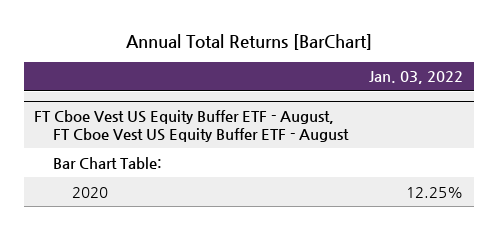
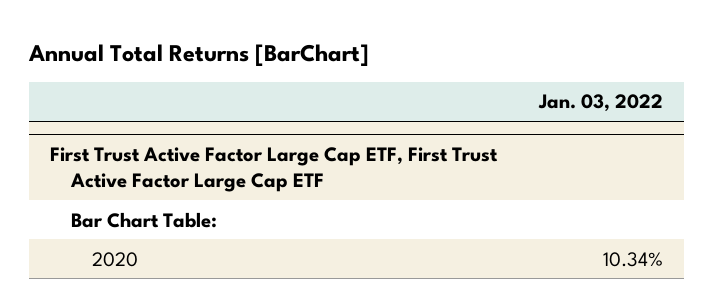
- FT Cboe Vest US Equity Buffer ETF - August, FT Cboe Vest US Equity Buffer ETF - August
+ First Trust Active Factor Large Cap ETF, First Trust Active Factor Large Cap ETF
- 2020 | 12.25%
+ 2020 | 10.34%

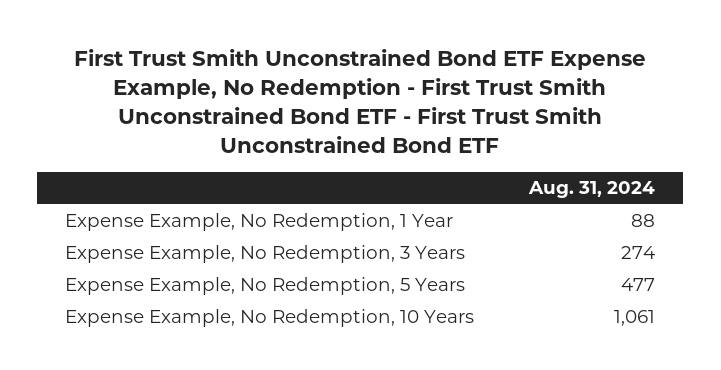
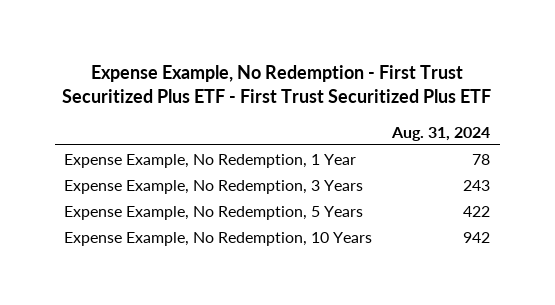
- First Trust Smith Unconstrained Bond ETF Expense Example, No Redemption - First Trust Smith Unconstrained Bond ETF - First Trust Smith Unconstrained Bond ETF
+ Expense Example, No Redemption - First Trust Securitized Plus ETF - First Trust Securitized Plus ETF
- Expense Example, No Redemption, 1 Year | 88
- Expense Example, No Redemption, 3 Years | 274
- Expense Example, No Redemption, 5 Years | 477
- Expense Example, No Redemption, 10 Years | 1,061
+ Expense Example, No Redemption, 1 Year | 78
+ Expense Example, No Redemption, 3 Years | 243
+ Expense Example, No Redemption, 5 Years | 422
+ Expense Example, No Redemption, 10 Years | 942

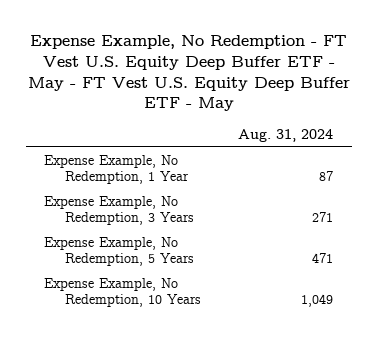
- Expense Example, No Redemption - First Trust Securitized Plus ETF - First Trust Securitized Plus ETF
+ Expense Example, No Redemption - FT Vest U.S. Equity Deep Buffer ETF - May - FT Vest U.S. Equity Deep Buffer ETF - May
- Expense Example, No Redemption, 1 Year | 78
- Expense Example, No Redemption, 3 Years | 243
- Expense Example, No Redemption, 5 Years | 422
- Expense Example, No Redemption, 10 Years | 942
+ Expense Example, No Redemption, 1 Year | 87
+ Expense Example, No Redemption, 3 Years | 271
+ Expense Example, No Redemption, 5 Years | 471
+ Expense Example, No Redemption, 10 Years | 1,049

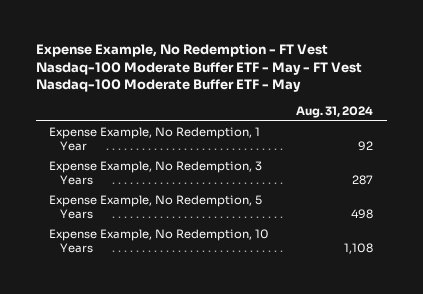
- Expense Example, No Redemption - FT Vest U.S. Equity Deep Buffer ETF - May - FT Vest U.S. Equity Deep Buffer ETF - May
+ Expense Example, No Redemption - FT Vest Nasdaq-100 Moderate Buffer ETF - May - FT Vest Nasdaq-100 Moderate Buffer ETF - May
- Expense Example, No Redemption, 1 Year | 87
- Expense Example, No Redemption, 3 Years | 271
- Expense Example, No Redemption, 5 Years | 471
- Expense Example, No Redemption, 10 Years | 1,049
+ Expense Example, No Redemption, 1 Year | 92
+ Expense Example, No Redemption, 3 Years | 287
+ Expense Example, No Redemption, 5 Years | 498
+ Expense Example, No Redemption, 10 Years | 1,108

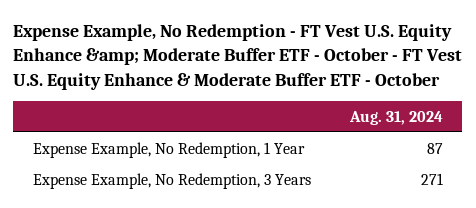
- Expense Example, No Redemption - FT Vest Nasdaq-100 Moderate Buffer ETF - May - FT Vest Nasdaq-100 Moderate Buffer ETF - May
+ Expense Example, No Redemption - FT Vest U.S. Equity Enhance &amp; Moderate Buffer ETF - October - FT Vest U.S. Equity Enhance & Moderate Buffer ETF - October
- Expense Example, No Redemption, 1 Year | 92
- Expense Example, No Redemption, 3 Years | 287
- Expense Example, No Redemption, 5 Years | 498
- Expense Example, No Redemption, 10 Years | 1,108
+ Expense Example, No Redemption, 1 Year | 87
+ Expense Example, No Redemption, 3 Years | 271

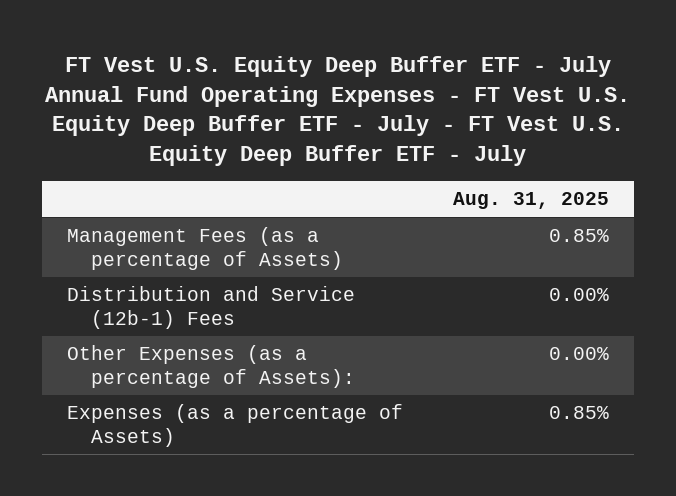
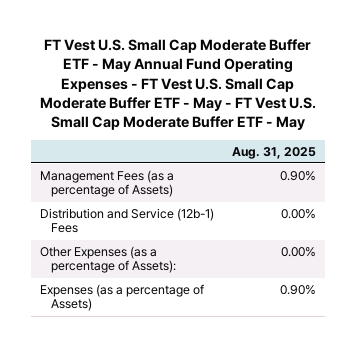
- FT Vest U.S. Equity Deep Buffer ETF - July Annual Fund Operating Expenses - FT Vest U.S. Equity Deep Buffer ETF - July - FT Vest U.S. Equity Deep Buffer ETF - July
+ FT Vest U.S. Small Cap Moderate Buffer ETF - May Annual Fund Operating Expenses - FT Vest U.S. Small Cap Moderate Buffer ETF - May - FT Vest U.S. Small Cap Moderate Buffer ETF - May
- Management Fees (as a percentage of Assets) | 0.85%
+ Management Fees (as a percentage of Assets) | 0.90%
- Expenses (as a percentage of Assets) | 0.85%
+ Expenses (as a percentage of Assets) | 0.90%

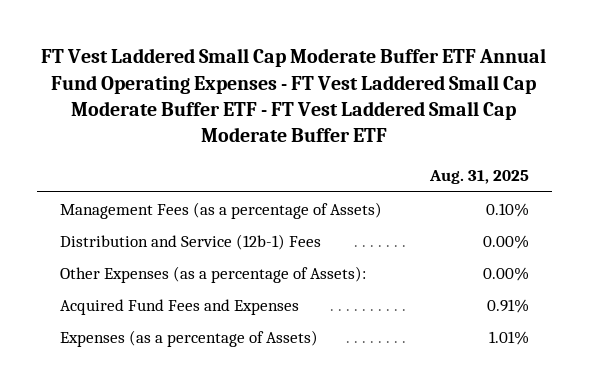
- FT Vest U.S. Small Cap Moderate Buffer ETF - May Annual Fund Operating Expenses - FT Vest U.S. Small Cap Moderate Buffer ETF - May - FT Vest U.S. Small Cap Moderate Buffer ETF - May
+ FT Vest Laddered Small Cap Moderate Buffer ETF Annual Fund Operating Expenses - FT Vest Laddered Small Cap Moderate Buffer ETF - FT Vest Laddered Small Cap Moderate Buffer ETF
- Management Fees (as a percentage of Assets) | 0.90%
+ Management Fees (as a percentage of Assets) | 0.10%
- Expenses (as a percentage of Assets) | 0.90%
+ Acquired Fund Fees and Expenses | 0.91%
+ Expenses (as a percentage of Assets) | 1.01%

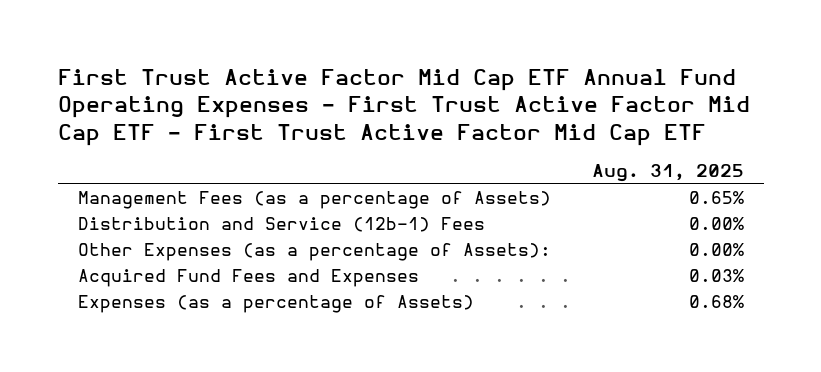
- FT Vest Laddered Small Cap Moderate Buffer ETF Annual Fund Operating Expenses - FT Vest Laddered Small Cap Moderate Buffer ETF - FT Vest Laddered Small Cap Moderate Buffer ETF
+ First Trust Active Factor Mid Cap ETF Annual Fund Operating Expenses - First Trust Active Factor Mid Cap ETF - First Trust Active Factor Mid Cap ETF
- Management Fees (as a percentage of Assets) | 0.10%
+ Management Fees (as a percentage of Assets) | 0.65%
- Acquired Fund Fees and Expenses | 0.91%
- Expenses (as a percentage of Assets) | 1.01%
+ Acquired Fund Fees and Expenses | 0.03%
+ Expenses (as a percentage of Assets) | 0.68%

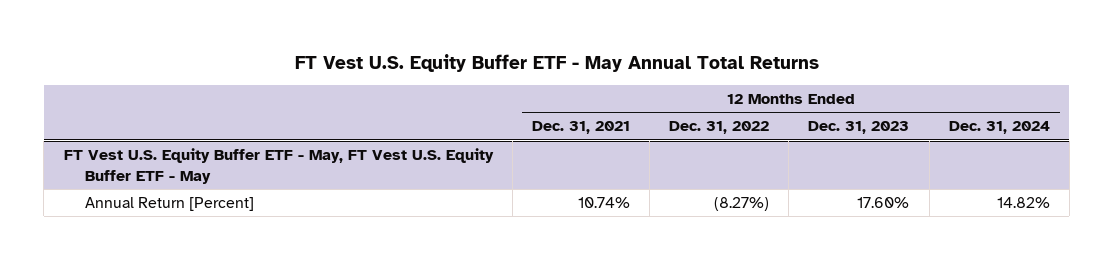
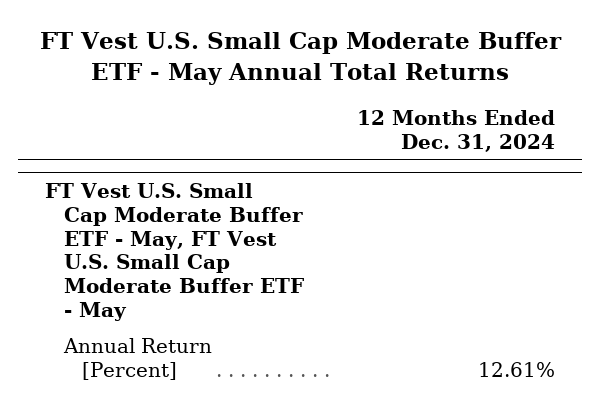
- FT Vest U.S. Equity Buffer ETF - May Annual Total Returns
+ FT Vest U.S. Small Cap Moderate Buffer ETF - May Annual Total Returns
- | 12 Months Ended Dec. 31, 2021 | 12 Months Ended Dec. 31, 2022 | 12 Months Ended Dec. 31, 2023 | 12 Months Ended Dec. 31, 2024
+ | 12 Months Ended Dec. 31, 2024
- FT Vest U.S. Equity Buffer ETF - May, FT Vest U.S. Equity Buffer ETF - May
- Annual Return [Percent] | 10.74% | (8.27%) | 17.60% | 14.82%
+ FT Vest U.S. Small Cap Moderate Buffer ETF - May, FT Vest U.S. Small Cap Moderate Buffer ETF - May
+ Annual Return [Percent] | 12.61%

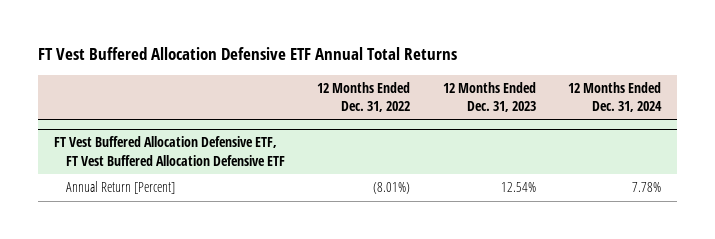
- FT Vest U.S. Small Cap Moderate Buffer ETF - May Annual Total Returns
+ FT Vest Buffered Allocation Defensive ETF Annual Total Returns
- | 12 Months Ended Dec. 31, 2024
+ | 12 Months Ended Dec. 31, 2022 | 12 Months Ended Dec. 31, 2023 | 12 Months Ended Dec. 31, 2024
- FT Vest U.S. Small Cap Moderate Buffer ETF - May, FT Vest U.S. Small Cap Moderate Buffer ETF - May
- Annual Return [Percent] | 12.61%
+ FT Vest Buffered Allocation Defensive ETF, FT Vest Buffered Allocation Defensive ETF
+ Annual Return [Percent] | (8.01%) | 12.54% | 7.78%

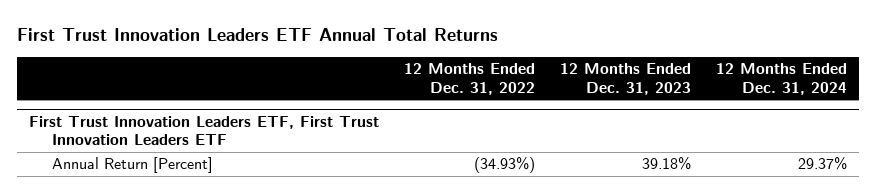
- FT Vest Buffered Allocation Defensive ETF Annual Total Returns
+ First Trust Innovation Leaders ETF Annual Total Returns
- FT Vest Buffered Allocation Defensive ETF, FT Vest Buffered Allocation Defensive ETF
- Annual Return [Percent] | (8.01%) | 12.54% | 7.78%
+ First Trust Innovation Leaders ETF, First Trust Innovation Leaders ETF
+ Annual Return [Percent] | (34.93%) | 39.18% | 29.37%

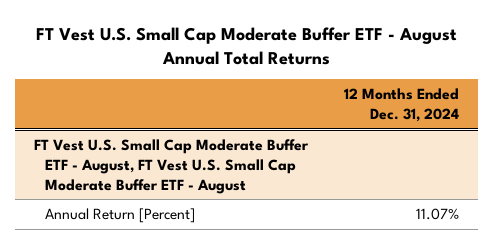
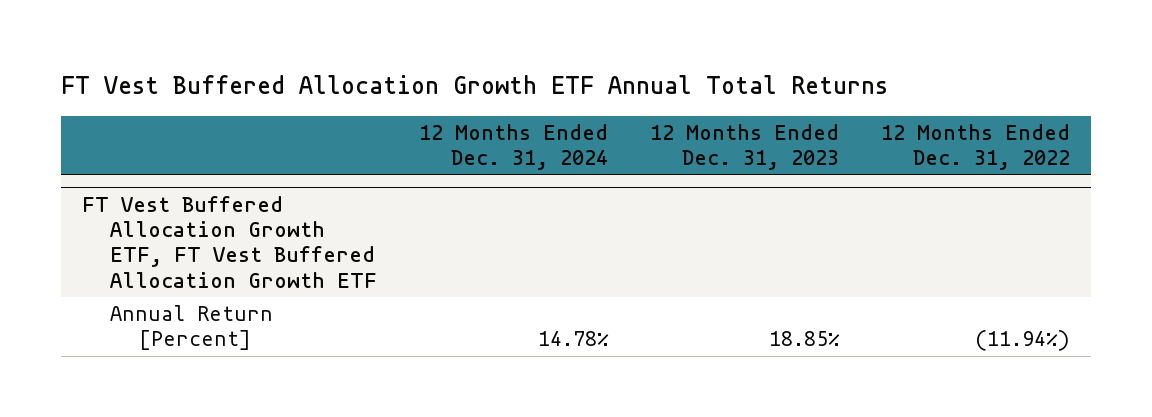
- FT Vest U.S. Small Cap Moderate Buffer ETF - August Annual Total Returns
+ FT Vest Buffered Allocation Growth ETF Annual Total Returns
- | 12 Months Ended Dec. 31, 2024
+ | 12 Months Ended Dec. 31, 2024 | 12 Months Ended Dec. 31, 2023 | 12 Months Ended Dec. 31, 2022
- FT Vest U.S. Small Cap Moderate Buffer ETF - August, FT Vest U.S. Small Cap Moderate Buffer ETF - August
- Annual Return [Percent] | 11.07%
+ FT Vest Buffered Allocation Growth ETF, FT Vest Buffered Allocation Growth ETF
+ Annual Return [Percent] | 14.78% | 18.85% | (11.94%)

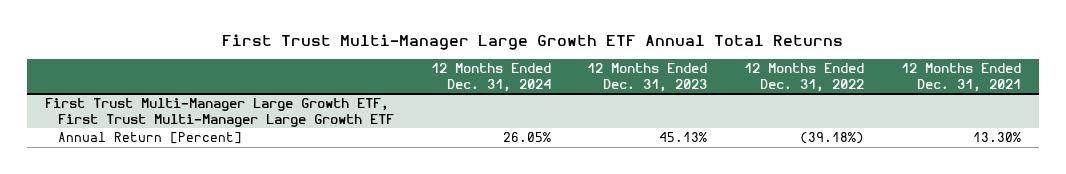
- FT Vest Buffered Allocation Growth ETF Annual Total Returns
+ First Trust Multi-Manager Large Growth ETF Annual Total Returns
- | 12 Months Ended Dec. 31, 2024 | 12 Months Ended Dec. 31, 2023 | 12 Months Ended Dec. 31, 2022
+ | 12 Months Ended Dec. 31, 2024 | 12 Months Ended Dec. 31, 2023 | 12 Months Ended Dec. 31, 2022 | 12 Months Ended Dec. 31, 2021
- FT Vest Buffered Allocation Growth ETF, FT Vest Buffered Allocation Growth ETF
- Annual Return [Percent] | 14.78% | 18.85% | (11.94%)
+ First Trust Multi-Manager Large Growth ETF, First Trust Multi-Manager Large Growth ETF
+ Annual Return [Percent] | 26.05% | 45.13% | (39.18%) | 13.30%

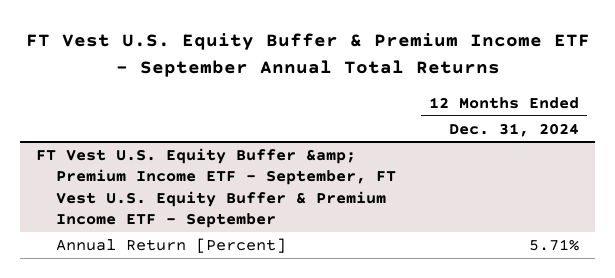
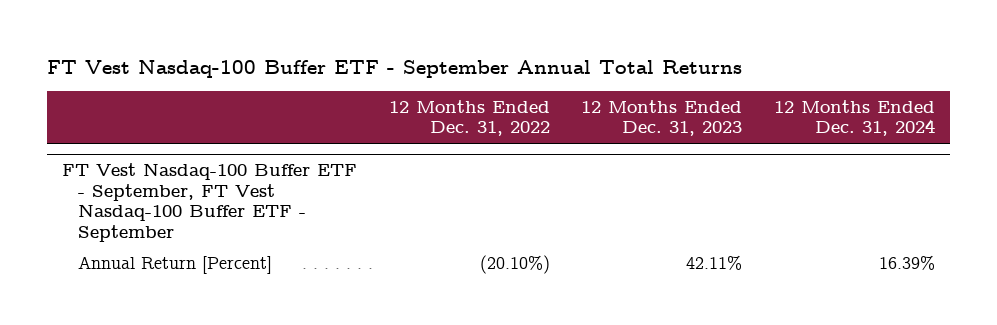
- FT Vest U.S. Equity Buffer & Premium Income ETF - September Annual Total Returns
+ FT Vest Nasdaq-100 Buffer ETF - September Annual Total Returns
- | 12 Months Ended Dec. 31, 2024
+ | 12 Months Ended Dec. 31, 2022 | 12 Months Ended Dec. 31, 2023 | 12 Months Ended Dec. 31, 2024
- FT Vest U.S. Equity Buffer &amp; Premium Income ETF - September, FT Vest U.S. Equity Buffer & Premium Income ETF - September
- Annual Return [Percent] | 5.71%
+ FT Vest Nasdaq-100 Buffer ETF - September, FT Vest Nasdaq-100 Buffer ETF - September
+ Annual Return [Percent] | (20.10%) | 42.11% | 16.39%

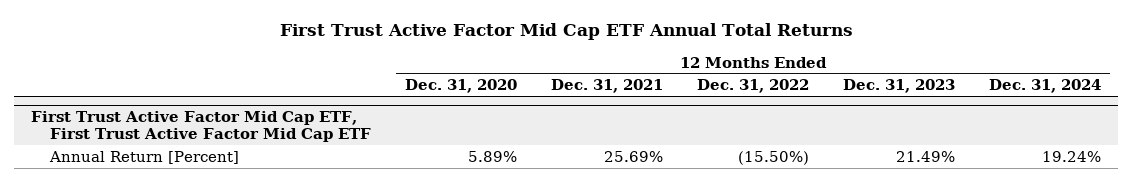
- FT Vest Nasdaq-100 Buffer ETF - September Annual Total Returns
+ First Trust Active Factor Mid Cap ETF Annual Total Returns
- | 12 Months Ended Dec. 31, 2022 | 12 Months Ended Dec. 31, 2023 | 12 Months Ended Dec. 31, 2024
+ | 12 Months Ended Dec. 31, 2020 | 12 Months Ended Dec. 31, 2021 | 12 Months Ended Dec. 31, 2022 | 12 Months Ended Dec. 31, 2023 | 12 Months Ended Dec. 31, 2024
- FT Vest Nasdaq-100 Buffer ETF - September, FT Vest Nasdaq-100 Buffer ETF - September
- Annual Return [Percent] | (20.10%) | 42.11% | 16.39%
+ First Trust Active Factor Mid Cap ETF, First Trust Active Factor Mid Cap ETF
+ Annual Return [Percent] | 5.89% | 25.69% | (15.50%) | 21.49% | 19.24%

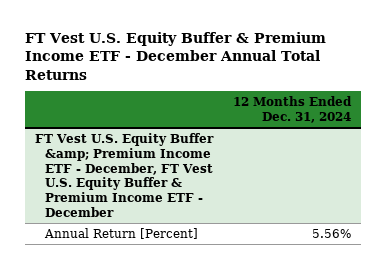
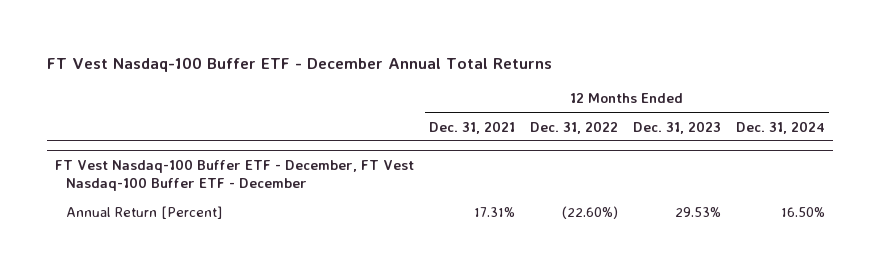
- FT Vest U.S. Equity Buffer & Premium Income ETF - December Annual Total Returns
+ FT Vest Nasdaq-100 Buffer ETF - December Annual Total Returns
- | 12 Months Ended Dec. 31, 2024
+ | 12 Months Ended Dec. 31, 2021 | 12 Months Ended Dec. 31, 2022 | 12 Months Ended Dec. 31, 2023 | 12 Months Ended Dec. 31, 2024
- FT Vest U.S. Equity Buffer &amp; Premium Income ETF - December, FT Vest U.S. Equity Buffer & Premium Income ETF - December
- Annual Return [Percent] | 5.56%
+ FT Vest Nasdaq-100 Buffer ETF - December, FT Vest Nasdaq-100 Buffer ETF - December
+ Annual Return [Percent] | 17.31% | (22.60%) | 29.53% | 16.50%

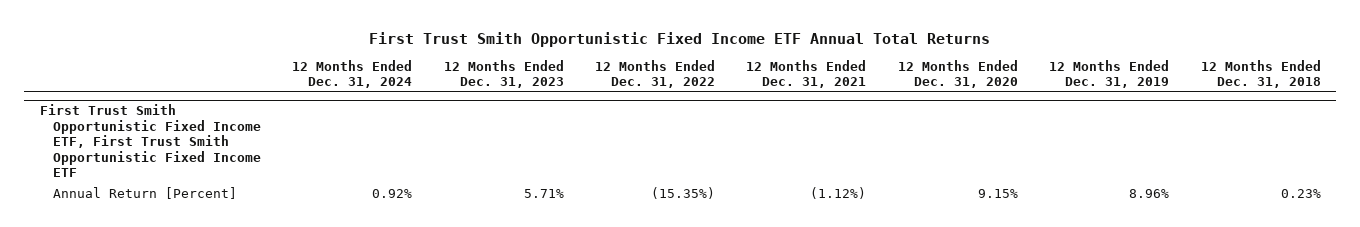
- FT Vest Nasdaq-100 Buffer ETF - December Annual Total Returns
+ First Trust Smith Opportunistic Fixed Income ETF Annual Total Returns
- | 12 Months Ended Dec. 31, 2021 | 12 Months Ended Dec. 31, 2022 | 12 Months Ended Dec. 31, 2023 | 12 Months Ended Dec. 31, 2024
+ | 12 Months Ended Dec. 31, 2024 | 12 Months Ended Dec. 31, 2023 | 12 Months Ended Dec. 31, 2022 | 12 Months Ended Dec. 31, 2021 | 12 Months Ended Dec. 31, 2020 | 12 Months Ended Dec. 31, 2019 | 12 Months Ended Dec. 31, 2018
- FT Vest Nasdaq-100 Buffer ETF - December, FT Vest Nasdaq-100 Buffer ETF - December
- Annual Return [Percent] | 17.31% | (22.60%) | 29.53% | 16.50%
+ First Trust Smith Opportunistic Fixed Income ETF, First Trust Smith Opportunistic Fixed Income ETF
+ Annual Return [Percent] | 0.92% | 5.71% | (15.35%) | (1.12%) | 9.15% | 8.96% | 0.23%

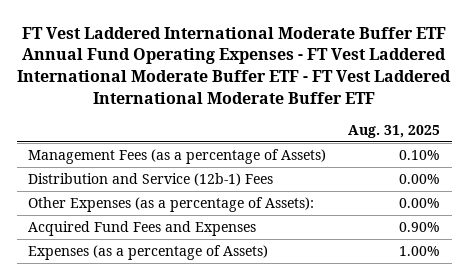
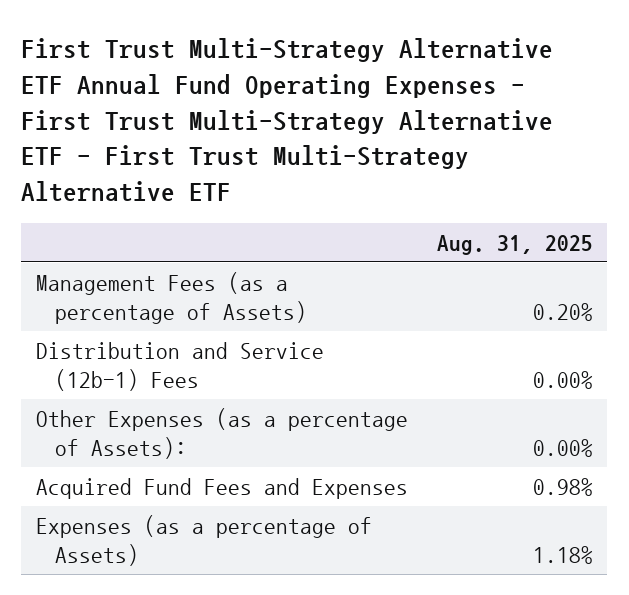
- FT Vest Laddered International Moderate Buffer ETF Annual Fund Operating Expenses - FT Vest Laddered International Moderate Buffer ETF - FT Vest Laddered International Moderate Buffer ETF
+ First Trust Multi-Strategy Alternative ETF Annual Fund Operating Expenses - First Trust Multi-Strategy Alternative ETF - First Trust Multi-Strategy Alternative ETF
- Management Fees (as a percentage of Assets) | 0.10%
+ Management Fees (as a percentage of Assets) | 0.20%
- Acquired Fund Fees and Expenses | 0.90%
- Expenses (as a percentage of Assets) | 1.00%
+ Acquired Fund Fees and Expenses | 0.98%
+ Expenses (as a percentage of Assets) | 1.18%

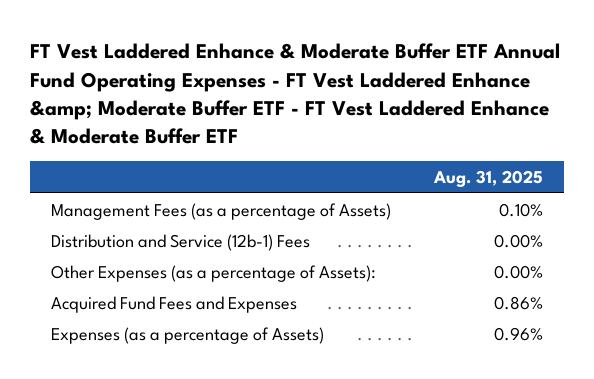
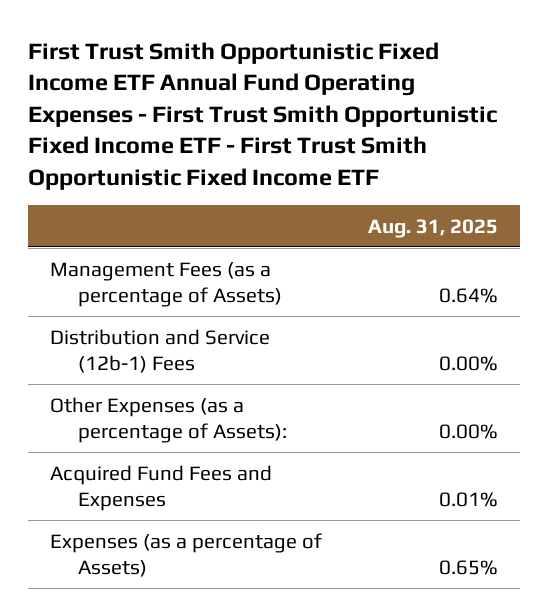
- FT Vest Laddered Enhance & Moderate Buffer ETF Annual Fund Operating Expenses - FT Vest Laddered Enhance &amp; Moderate Buffer ETF - FT Vest Laddered Enhance & Moderate Buffer ETF
+ First Trust Smith Opportunistic Fixed Income ETF Annual Fund Operating Expenses - First Trust Smith Opportunistic Fixed Income ETF - First Trust Smith Opportunistic Fixed Income ETF
- Management Fees (as a percentage of Assets) | 0.10%
+ Management Fees (as a percentage of Assets) | 0.64%
- Acquired Fund Fees and Expenses | 0.86%
- Expenses (as a percentage of Assets) | 0.96%
+ Acquired Fund Fees and Expenses | 0.01%
+ Expenses (as a percentage of Assets) | 0.65%

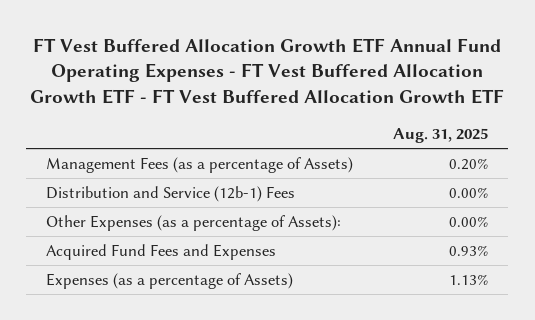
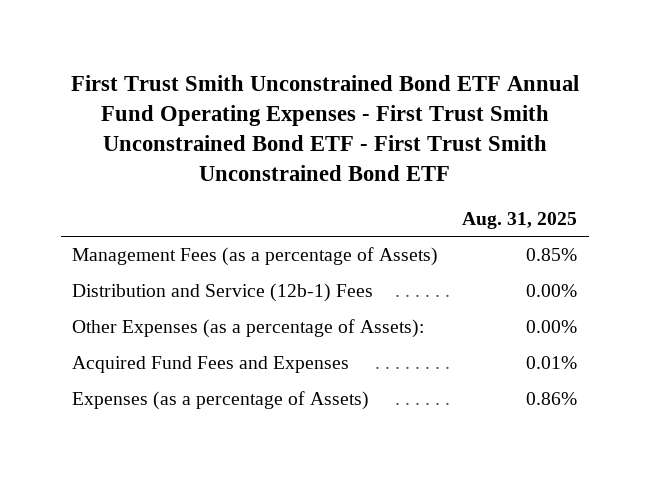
- FT Vest Buffered Allocation Growth ETF Annual Fund Operating Expenses - FT Vest Buffered Allocation Growth ETF - FT Vest Buffered Allocation Growth ETF
+ First Trust Smith Unconstrained Bond ETF Annual Fund Operating Expenses - First Trust Smith Unconstrained Bond ETF - First Trust Smith Unconstrained Bond ETF
- Management Fees (as a percentage of Assets) | 0.20%
+ Management Fees (as a percentage of Assets) | 0.85%
- Acquired Fund Fees and Expenses | 0.93%
- Expenses (as a percentage of Assets) | 1.13%
+ Acquired Fund Fees and Expenses | 0.01%
+ Expenses (as a percentage of Assets) | 0.86%

